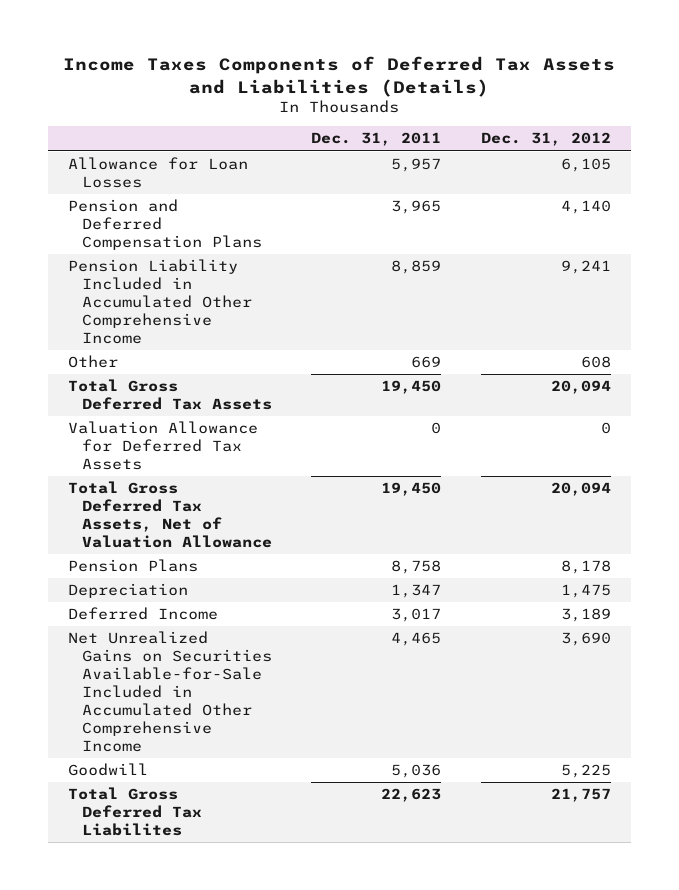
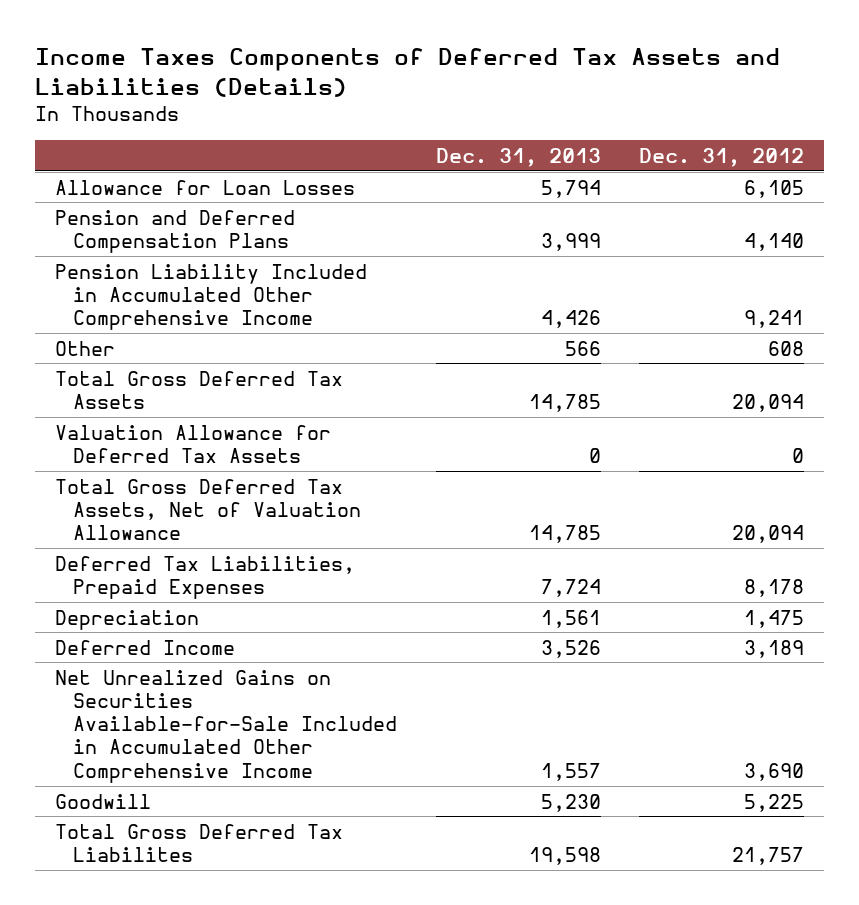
- | Dec. 31, 2011 | Dec. 31, 2012
+ | Dec. 31, 2013 | Dec. 31, 2012
- Pension Plans | 8,758 | 8,178
+ Deferred Tax Liabilities, Prepaid Expenses | 7,724 | 8,178

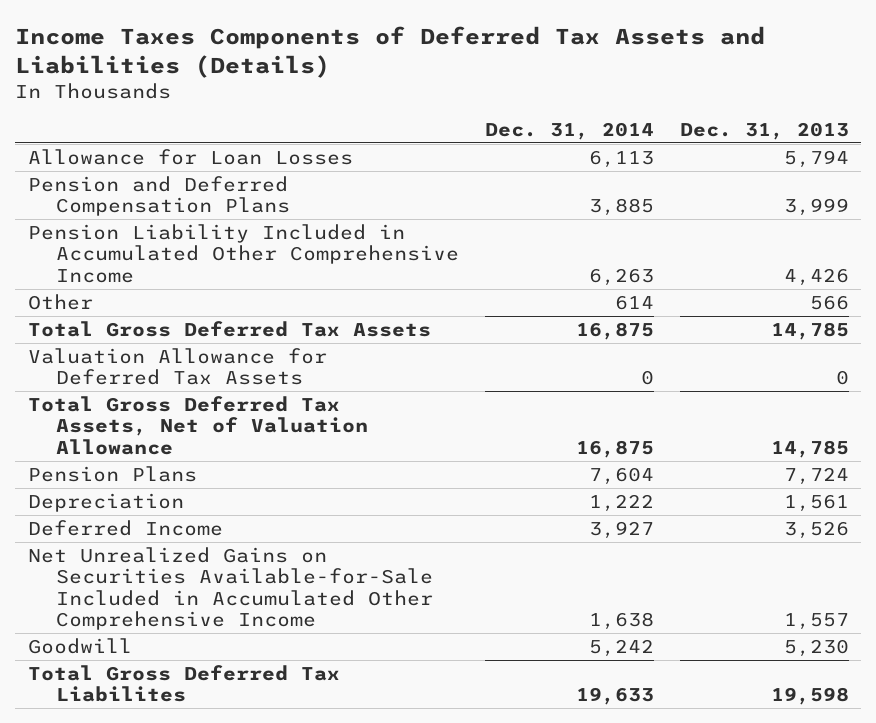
- | Dec. 31, 2013 | Dec. 31, 2012
+ | Dec. 31, 2014 | Dec. 31, 2013
- Deferred Tax Liabilities, Prepaid Expenses | 7,724 | 8,178
+ Pension Plans | 7,604 | 7,724

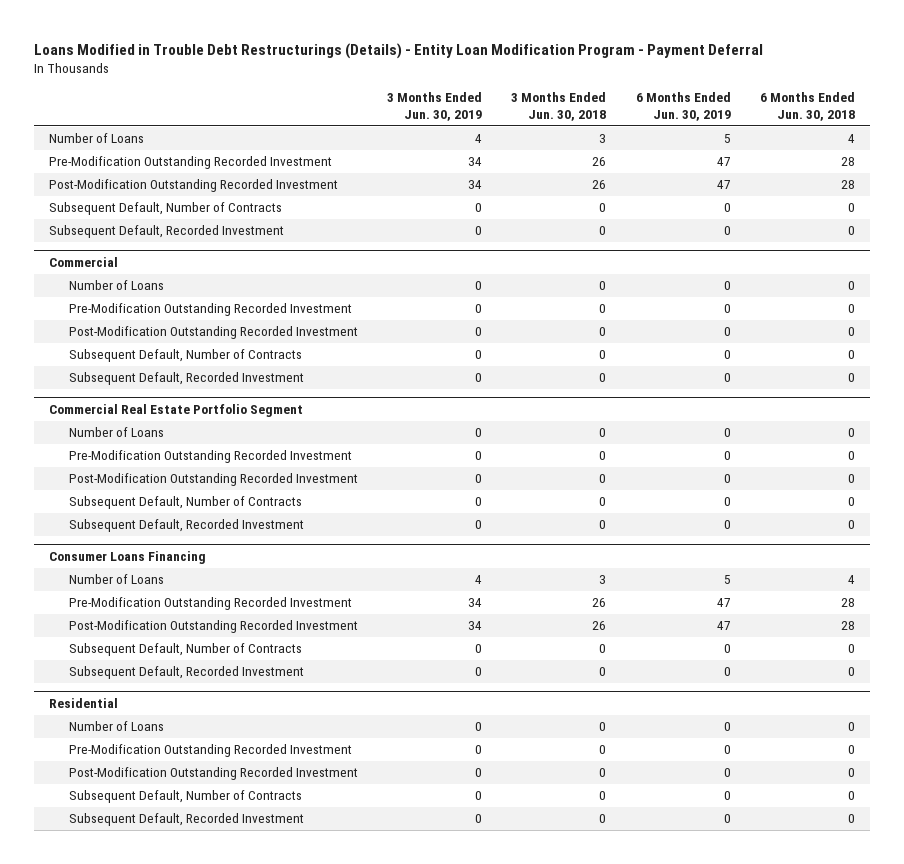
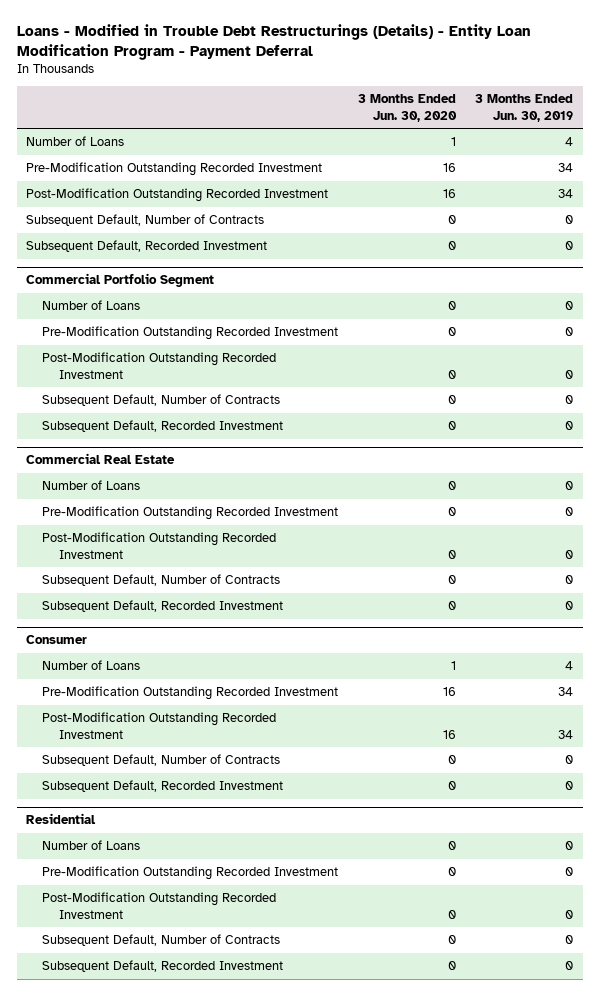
- Loans Modified in Trouble Debt Restructurings (Details) - Entity Loan Modification Program - Payment Deferral
+ Loans - Modified in Trouble Debt Restructurings (Details) - Entity Loan Modification Program - Payment Deferral
- | 3 Months Ended Jun. 30, 2019 | 3 Months Ended Jun. 30, 2018 | 6 Months Ended Jun. 30, 2019 | 6 Months Ended Jun. 30, 2018
+ | 3 Months Ended Jun. 30, 2020 | 3 Months Ended Jun. 30, 2019
- Commercial
+ Commercial Portfolio Segment
- Commercial Real Estate Portfolio Segment
+ Commercial Real Estate
- Consumer Loans Financing
+ Consumer

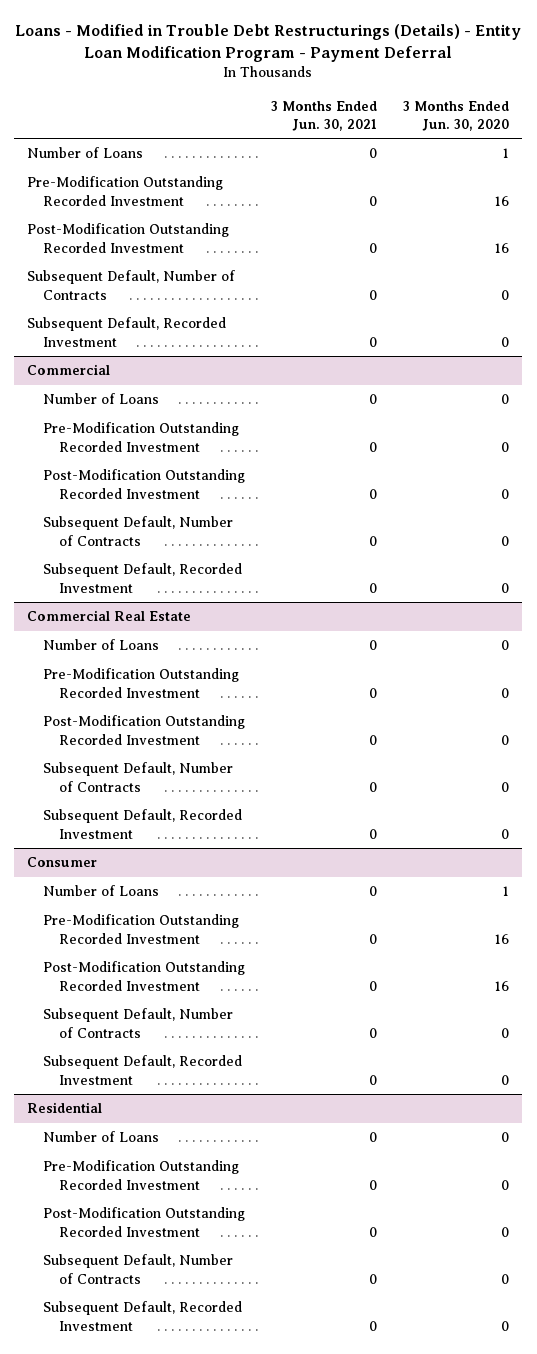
- | 3 Months Ended Jun. 30, 2020 | 3 Months Ended Jun. 30, 2019
+ | 3 Months Ended Jun. 30, 2021 | 3 Months Ended Jun. 30, 2020
- Commercial Portfolio Segment
+ Commercial

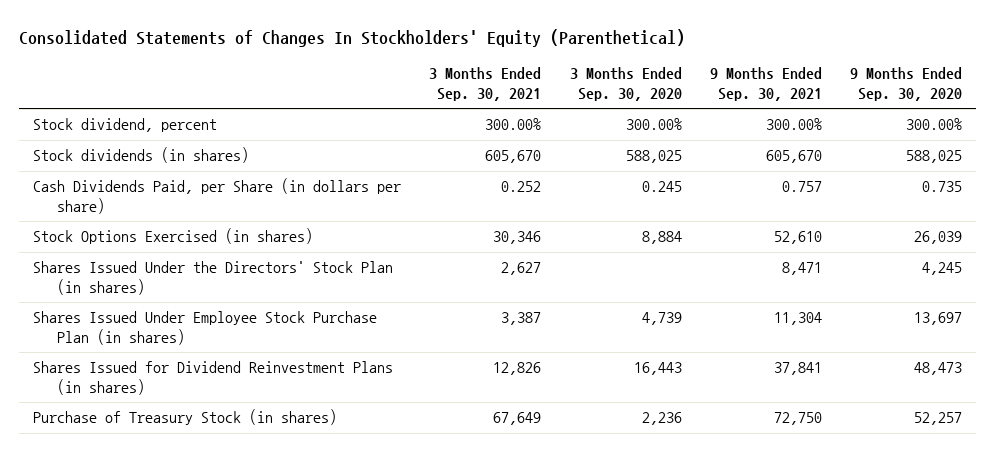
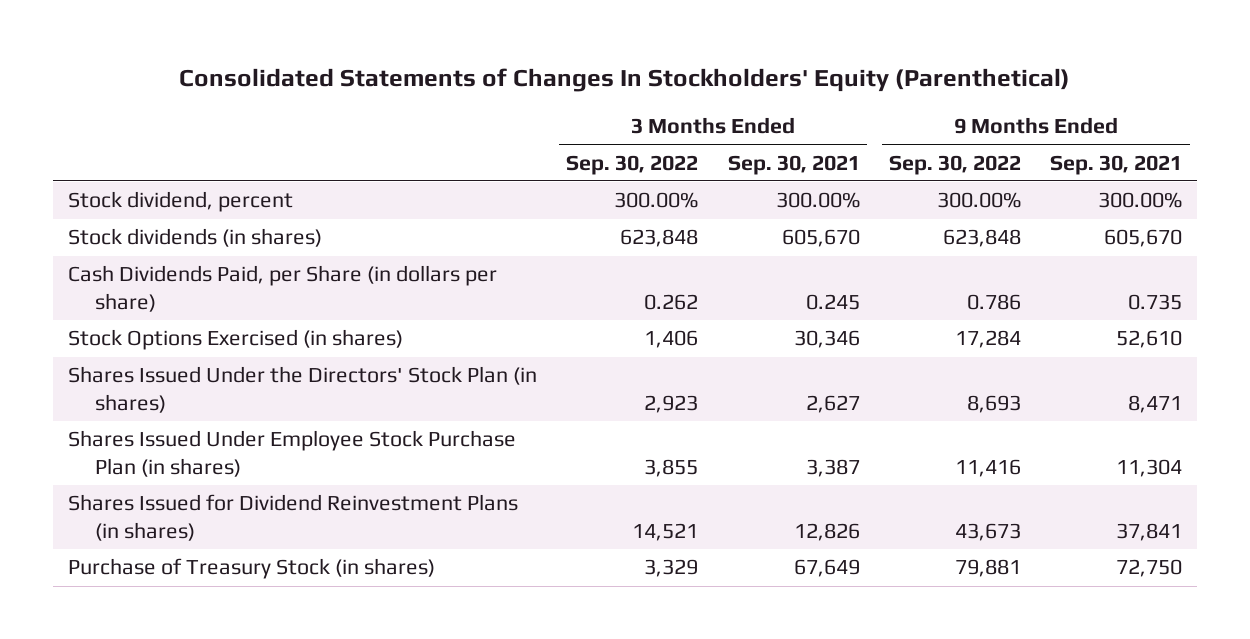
- | 3 Months Ended Sep. 30, 2021 | 3 Months Ended Sep. 30, 2020 | 9 Months Ended Sep. 30, 2021 | 9 Months Ended Sep. 30, 2020
+ | 3 Months Ended Sep. 30, 2022 | 3 Months Ended Sep. 30, 2021 | 9 Months Ended Sep. 30, 2022 | 9 Months Ended Sep. 30, 2021
- Cash Dividends Paid, per Share (in dollars per share) | 0.252 | 0.245 | 0.757 | 0.735
+ Cash Dividends Paid, per Share (in dollars per share) | 0.262 | 0.245 | 0.786 | 0.735

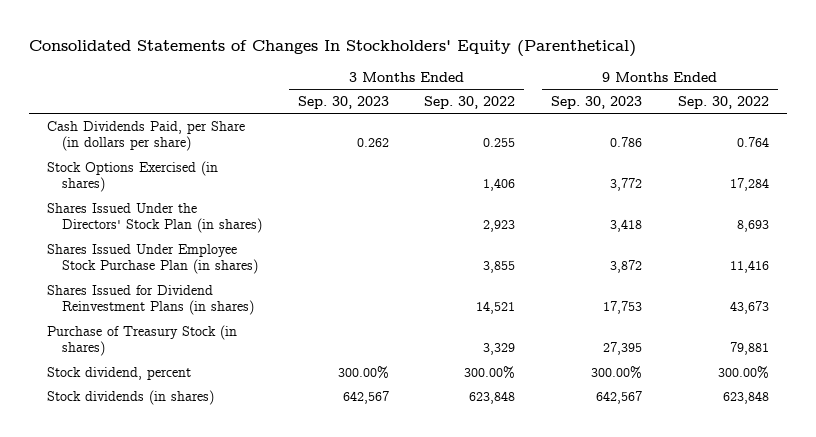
- | 3 Months Ended Sep. 30, 2022 | 3 Months Ended Sep. 30, 2021 | 9 Months Ended Sep. 30, 2022 | 9 Months Ended Sep. 30, 2021
+ | 3 Months Ended Sep. 30, 2023 | 3 Months Ended Sep. 30, 2022 | 9 Months Ended Sep. 30, 2023 | 9 Months Ended Sep. 30, 2022
- Cash Dividends Paid, per Share (in dollars per share) | 0.262 | 0.245 | 0.786 | 0.735
+ Cash Dividends Paid, per Share (in dollars per share) | 0.262 | 0.255 | 0.786 | 0.764
moved down: Stock dividend, percent | 300.00% | 300.00% | 300.00% | 300.00%
moved down: Stock dividends (in shares) | 642,567 | 623,848 | 642,567 | 623,848

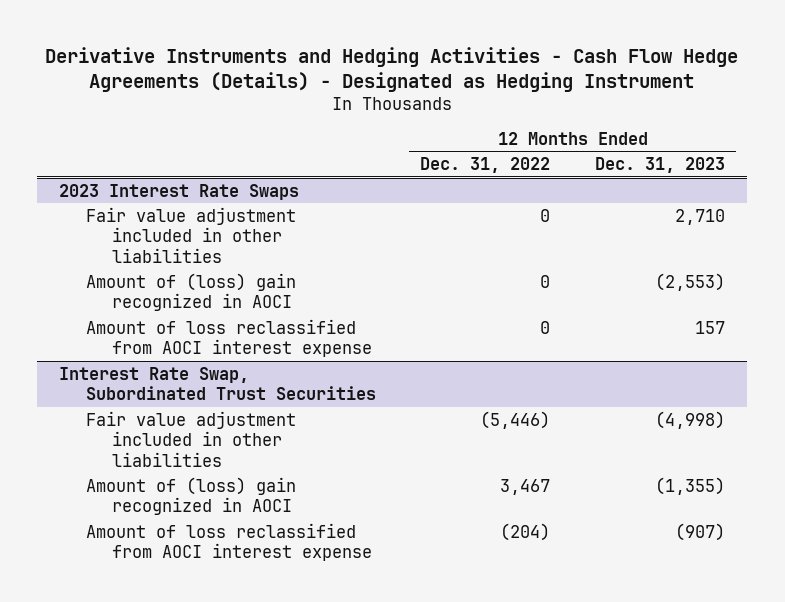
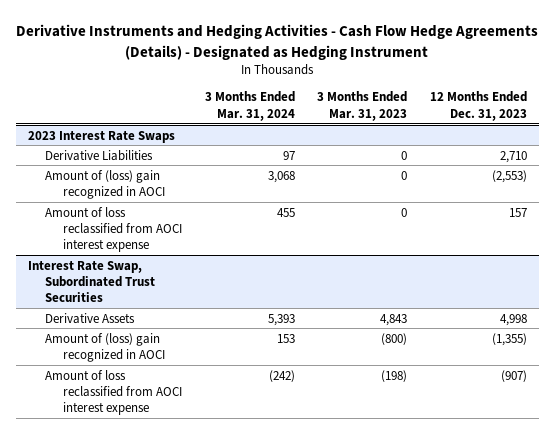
- | 12 Months Ended Dec. 31, 2022 | 12 Months Ended Dec. 31, 2023
+ | 3 Months Ended Mar. 31, 2024 | 3 Months Ended Mar. 31, 2023 | 12 Months Ended Dec. 31, 2023
@ 2023 Interest Rate Swaps
- Fair value adjustment included in other liabilities | 0 | 2,710
+ Derivative Liabilities | 97 | 0 | 2,710
@ Interest Rate Swap, Subordinated Trust Securities
- Fair value adjustment included in other liabilities | (5,446) | (4,998)
+ Derivative Assets | 5,393 | 4,843 | 4,998

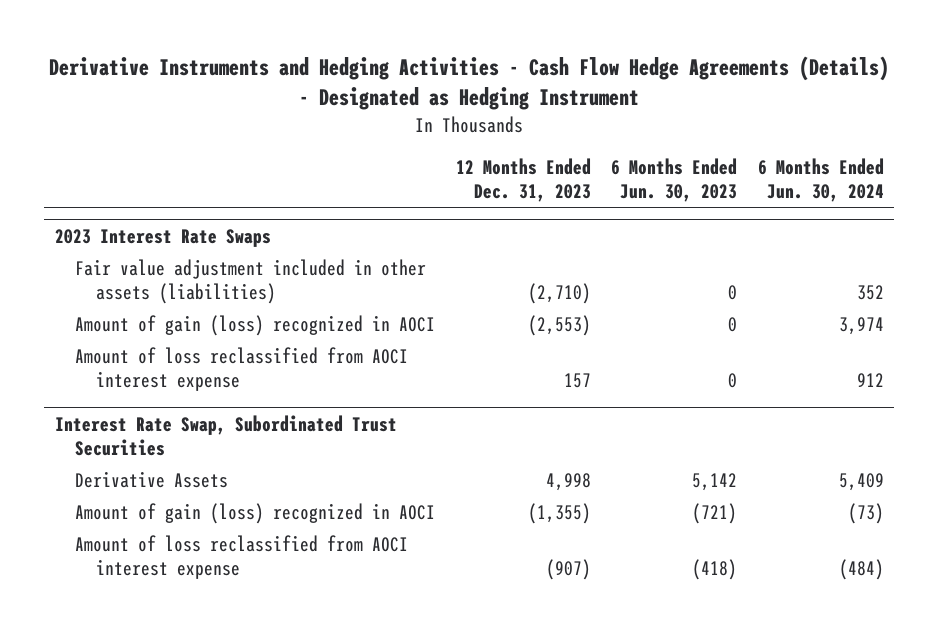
- | 3 Months Ended Mar. 31, 2024 | 3 Months Ended Mar. 31, 2023 | 12 Months Ended Dec. 31, 2023
+ | 12 Months Ended Dec. 31, 2023 | 6 Months Ended Jun. 30, 2023 | 6 Months Ended Jun. 30, 2024
@ 2023 Interest Rate Swaps
- Derivative Liabilities | 97 | 0 | 2,710
- Amount of (loss) gain recognized in AOCI | 3,068 | 0 | (2,553)
+ Fair value adjustment included in other assets (liabilities) | (2,710) | 0 | 352
+ Amount of gain (loss) recognized in AOCI | (2,553) | 0 | 3,974
@ Interest Rate Swap, Subordinated Trust Securities
- Amount of (loss) gain recognized in AOCI | 153 | (800) | (1,355)
+ Amount of gain (loss) recognized in AOCI | (1,355) | (721) | (73)

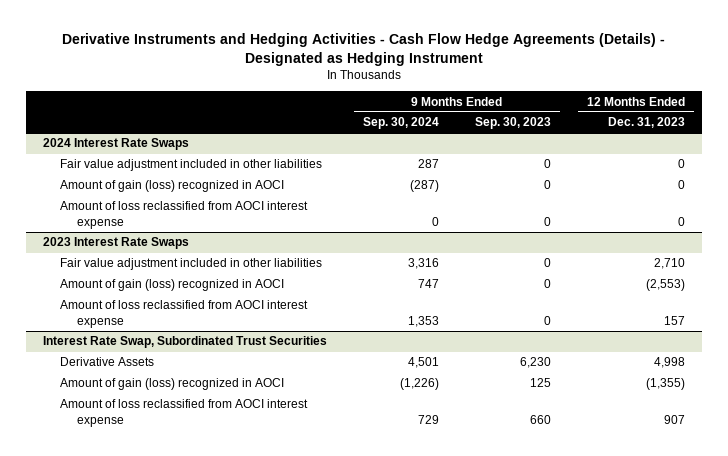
- | 12 Months Ended Dec. 31, 2023 | 6 Months Ended Jun. 30, 2023 | 6 Months Ended Jun. 30, 2024
+ | 9 Months Ended Sep. 30, 2024 | 9 Months Ended Sep. 30, 2023 | 12 Months Ended Dec. 31, 2023
+ 2024 Interest Rate Swaps
+ Fair value adjustment included in other liabilities | 287 | 0 | 0
+ Amount of gain (loss) recognized in AOCI | (287) | 0 | 0
+ Amount of loss reclassified from AOCI interest expense | 0 | 0 | 0
@ 2023 Interest Rate Swaps
- Fair value adjustment included in other assets (liabilities) | (2,710) | 0 | 352
+ Fair value adjustment included in other liabilities | 3,316 | 0 | 2,710
@ Interest Rate Swap, Subordinated Trust Securities
- Amount of loss reclassified from AOCI interest expense | (907) | (418) | (484)
+ Amount of loss reclassified from AOCI interest expense | 729 | 660 | 907

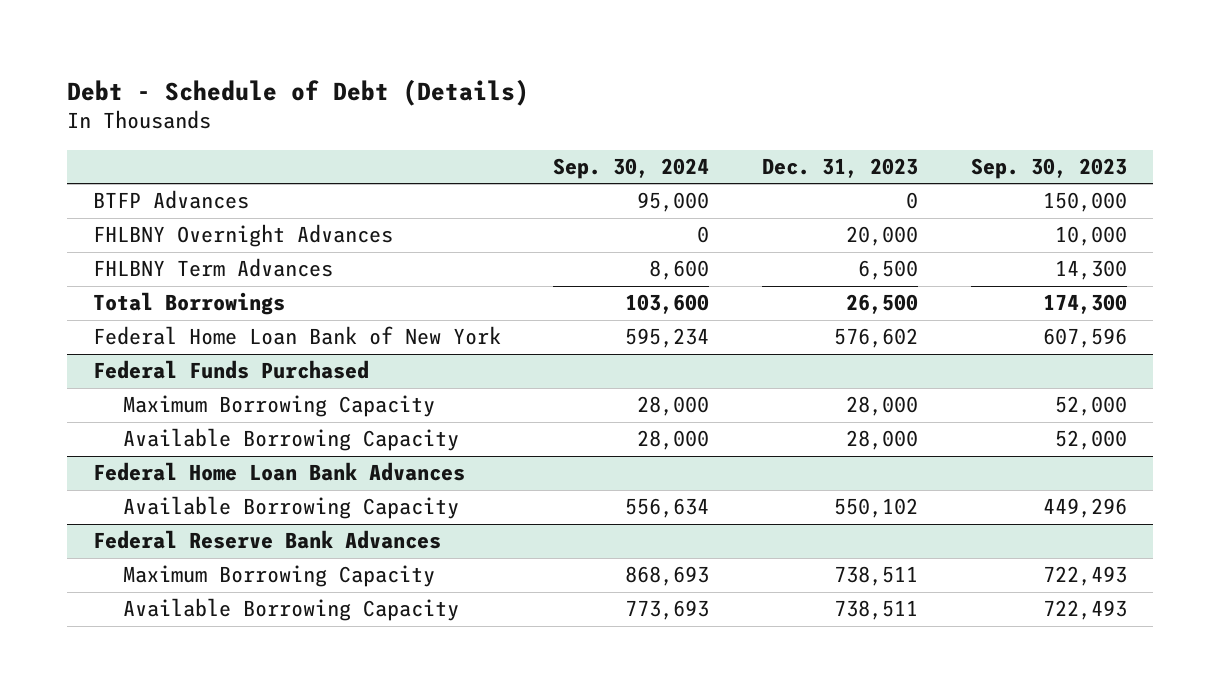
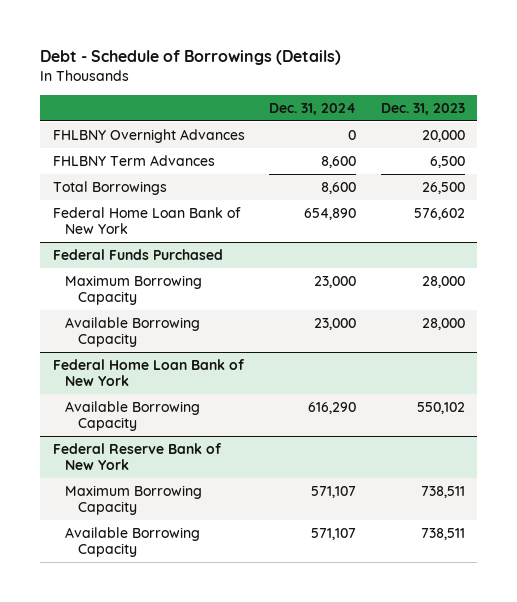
- Debt - Schedule of Debt (Details)
+ Debt - Schedule of Borrowings (Details)
- | Sep. 30, 2024 | Dec. 31, 2023 | Sep. 30, 2023
+ | Dec. 31, 2024 | Dec. 31, 2023
- BTFP Advances | 95,000 | 0 | 150,000
- Federal Home Loan Bank Advances
+ Federal Home Loan Bank of New York
- Federal Reserve Bank Advances
+ Federal Reserve Bank of New York

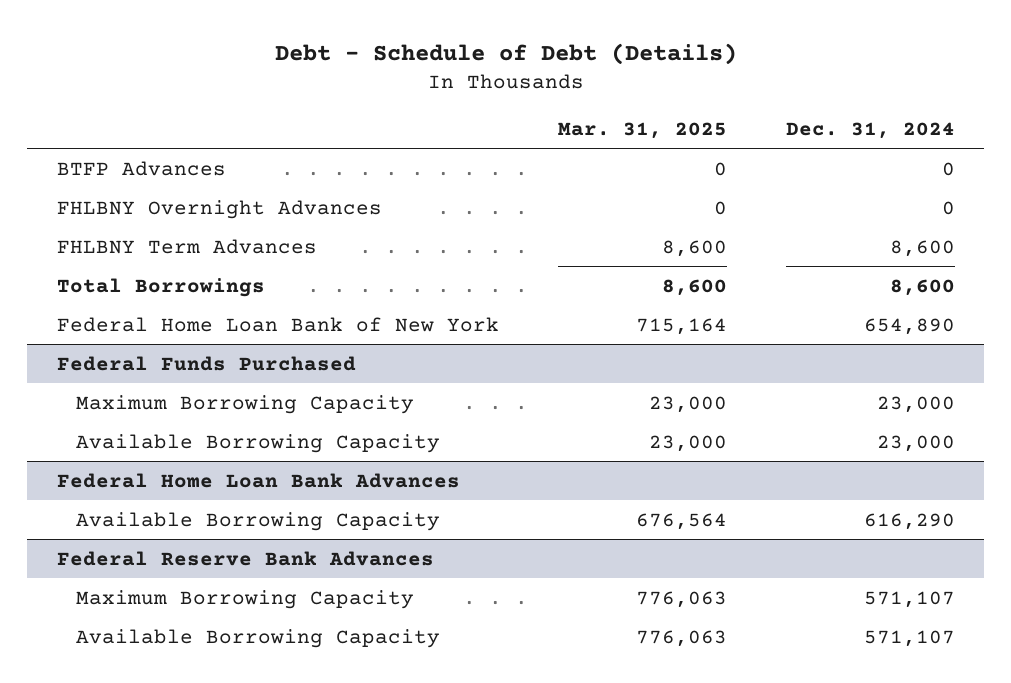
- Debt - Schedule of Borrowings (Details)
+ Debt - Schedule of Debt (Details)
- | Dec. 31, 2024 | Dec. 31, 2023
+ | Mar. 31, 2025 | Dec. 31, 2024
+ BTFP Advances | 0 | 0
- Federal Home Loan Bank of New York
+ Federal Home Loan Bank Advances
- Federal Reserve Bank of New York
+ Federal Reserve Bank Advances

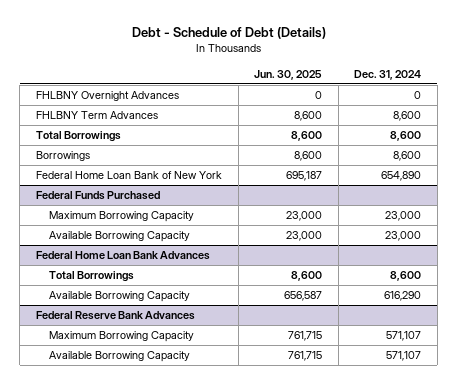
- | Mar. 31, 2025 | Dec. 31, 2024
+ | Jun. 30, 2025 | Dec. 31, 2024
- BTFP Advances | 0 | 0
+ Borrowings | 8,600 | 8,600
@ Federal Home Loan Bank Advances
+ Total Borrowings | 8,600 | 8,600

